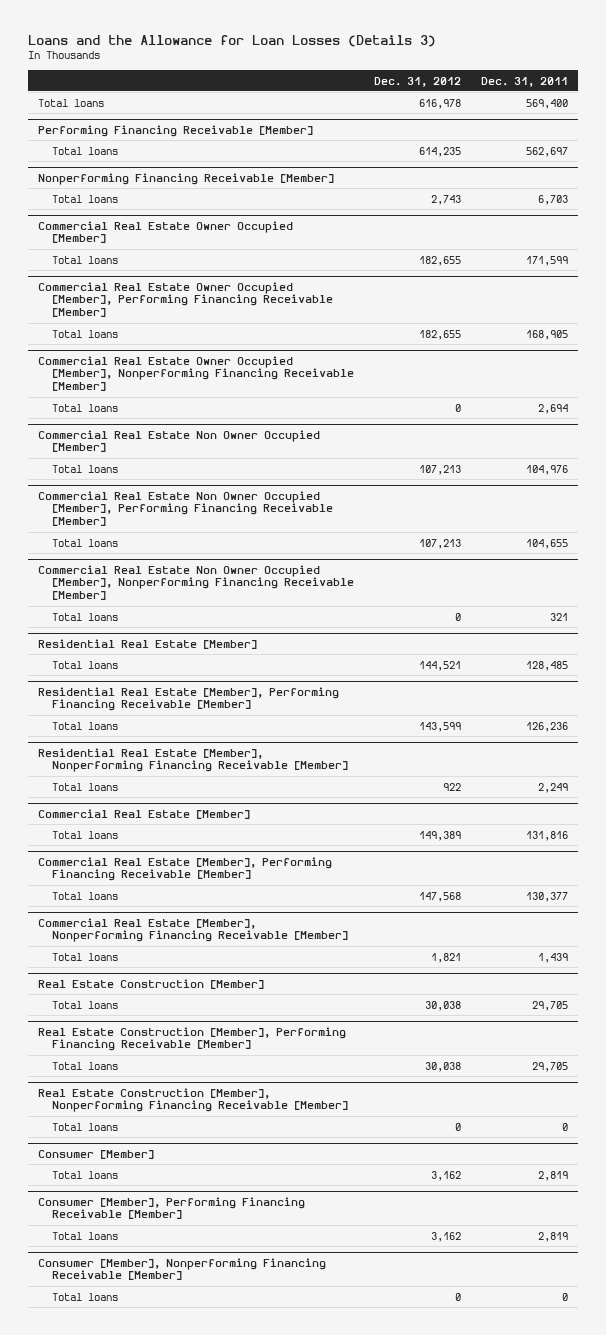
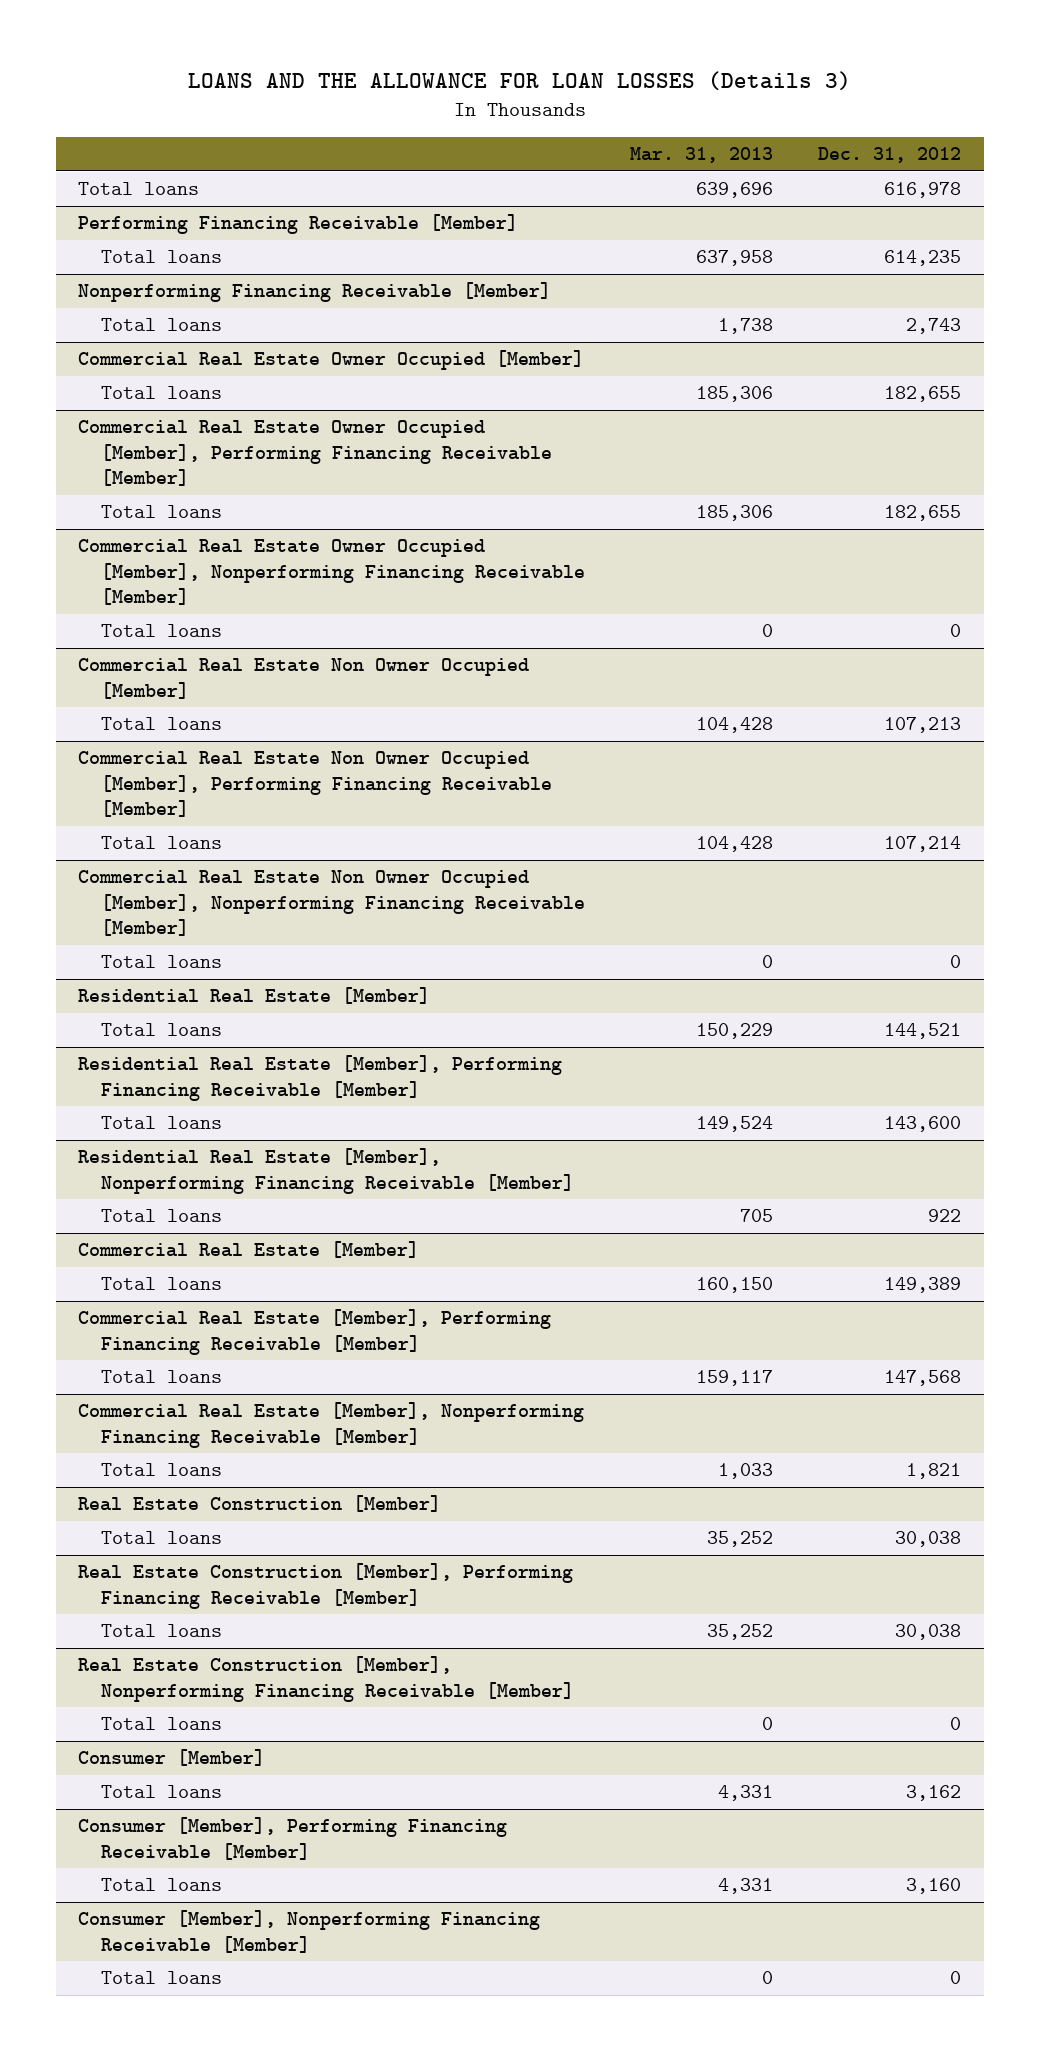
- Loans and the Allowance for Loan Losses (Details 3)
+ LOANS AND THE ALLOWANCE FOR LOAN LOSSES (Details 3)
- | Dec. 31, 2012 | Dec. 31, 2011
+ | Mar. 31, 2013 | Dec. 31, 2012
@ Commercial Real Estate Non Owner Occupied [Member], Performing Financing Receivable [Member]
- Total loans | 107,213 | 104,655
+ Total loans | 104,428 | 107,214
@ Residential Real Estate [Member], Performing Financing Receivable [Member]
- Total loans | 143,599 | 126,236
+ Total loans | 149,524 | 143,600
@ Consumer [Member], Performing Financing Receivable [Member]
- Total loans | 3,162 | 2,819
+ Total loans | 4,331 | 3,160

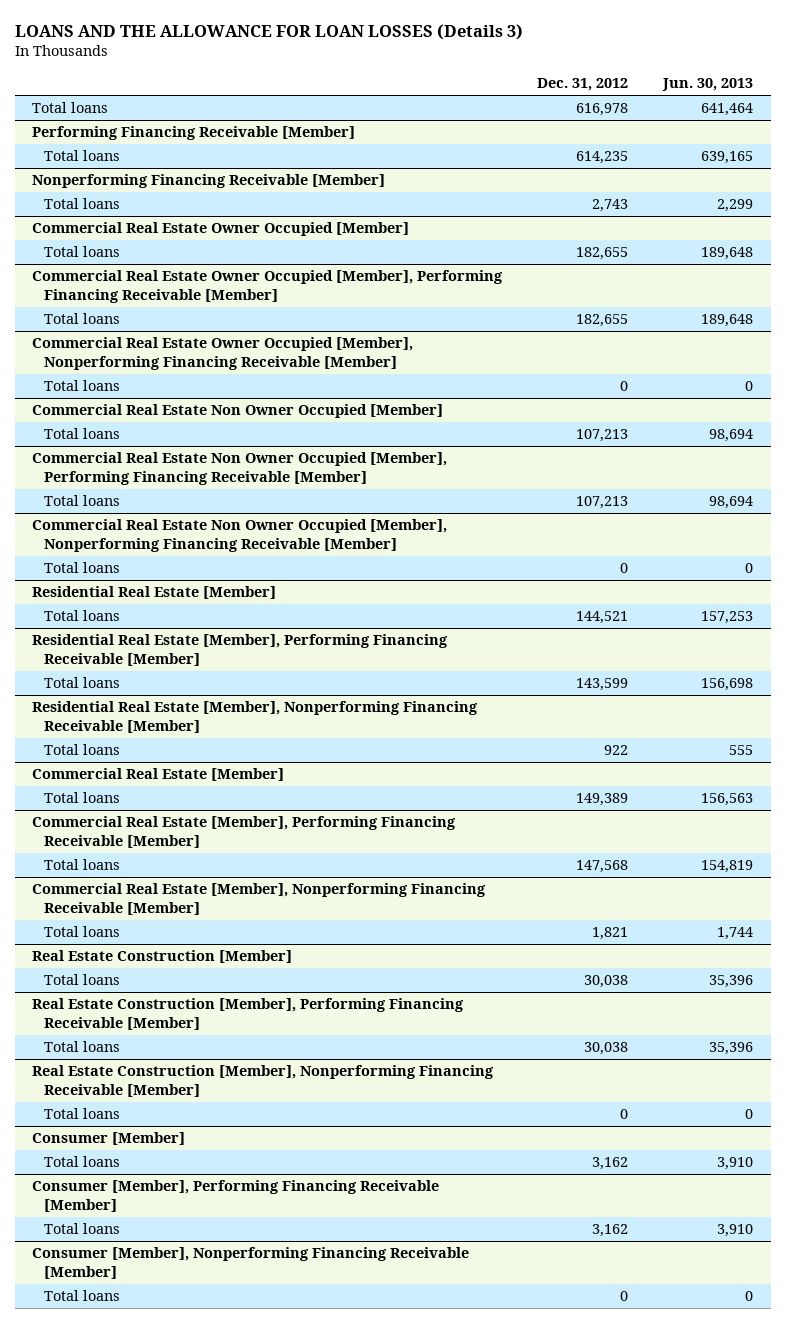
- | Mar. 31, 2013 | Dec. 31, 2012
+ | Dec. 31, 2012 | Jun. 30, 2013
@ Commercial Real Estate Non Owner Occupied [Member], Performing Financing Receivable [Member]
- Total loans | 104,428 | 107,214
+ Total loans | 107,213 | 98,694
@ Residential Real Estate [Member], Performing Financing Receivable [Member]
- Total loans | 149,524 | 143,600
+ Total loans | 143,599 | 156,698
@ Consumer [Member], Performing Financing Receivable [Member]
- Total loans | 4,331 | 3,160
+ Total loans | 3,162 | 3,910

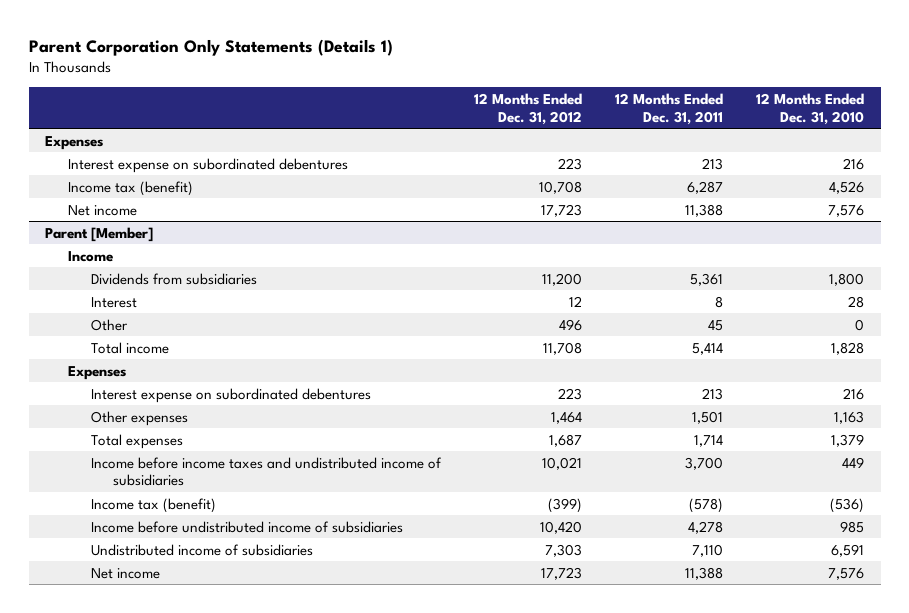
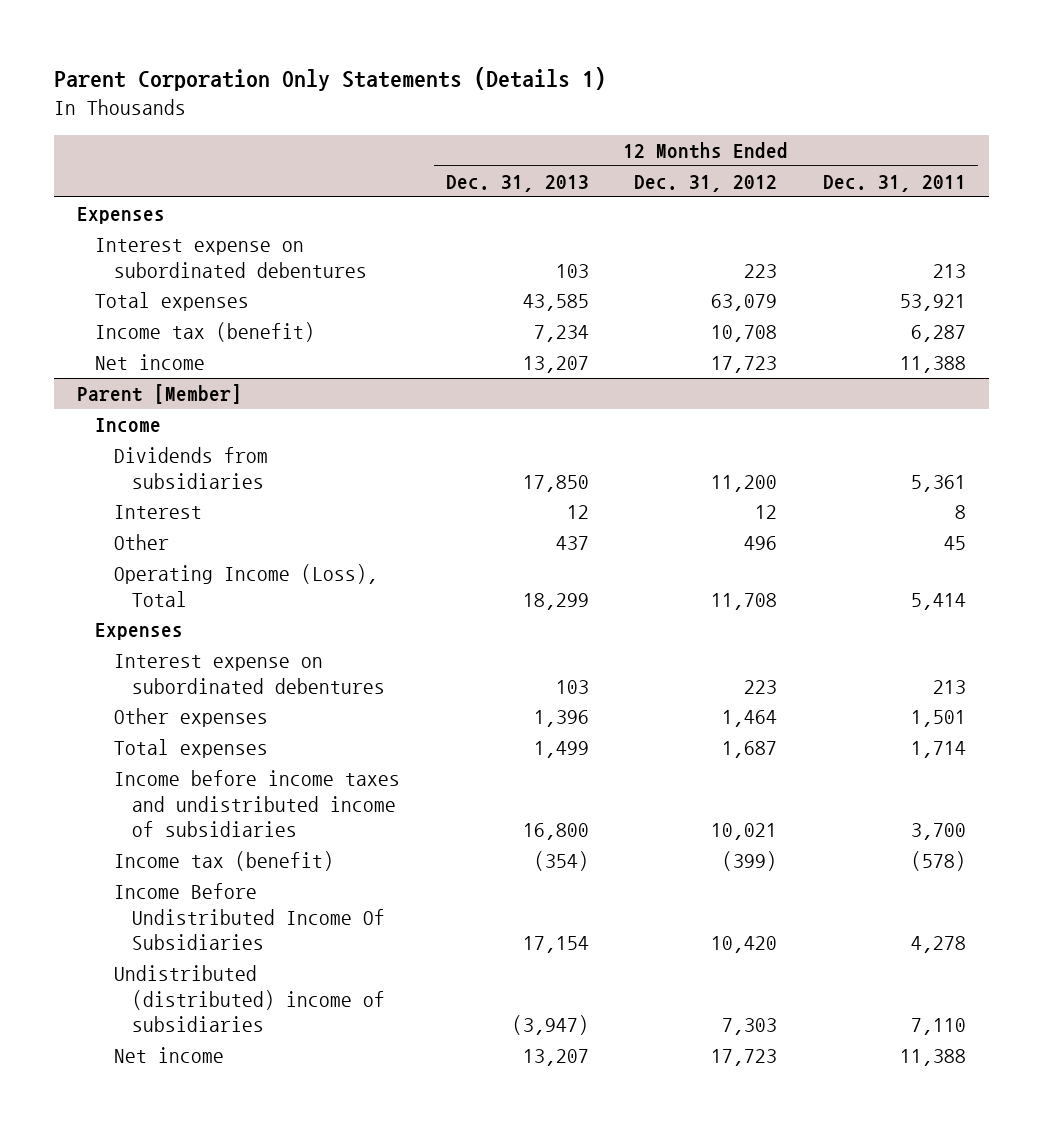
- | 12 Months Ended Dec. 31, 2012 | 12 Months Ended Dec. 31, 2011 | 12 Months Ended Dec. 31, 2010
+ | 12 Months Ended Dec. 31, 2013 | 12 Months Ended Dec. 31, 2012 | 12 Months Ended Dec. 31, 2011
+ Total expenses | 43,585 | 63,079 | 53,921
@ Parent [Member]
- Total income | 11,708 | 5,414 | 1,828
+ Operating Income (Loss), Total | 18,299 | 11,708 | 5,414
- Income before undistributed income of subsidiaries | 10,420 | 4,278 | 985
- Undistributed income of subsidiaries | 7,303 | 7,110 | 6,591
+ Income Before Undistributed Income Of Subsidiaries | 17,154 | 10,420 | 4,278
+ Undistributed (distributed) income of subsidiaries | (3,947) | 7,303 | 7,110

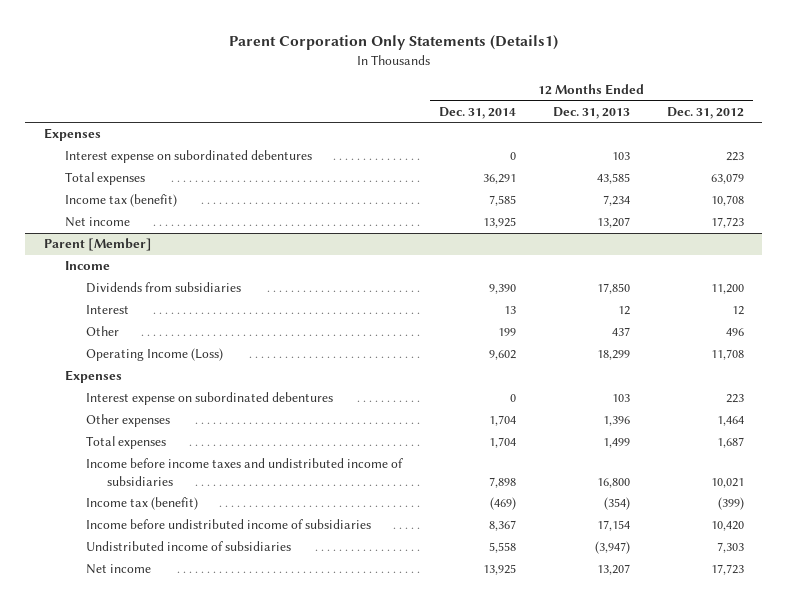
- Parent Corporation Only Statements (Details 1)
+ Parent Corporation Only Statements (Details1)
- | 12 Months Ended Dec. 31, 2013 | 12 Months Ended Dec. 31, 2012 | 12 Months Ended Dec. 31, 2011
+ | 12 Months Ended Dec. 31, 2014 | 12 Months Ended Dec. 31, 2013 | 12 Months Ended Dec. 31, 2012
@ Parent [Member]
- Operating Income (Loss), Total | 18,299 | 11,708 | 5,414
+ Operating Income (Loss) | 9,602 | 18,299 | 11,708
- Income Before Undistributed Income Of Subsidiaries | 17,154 | 10,420 | 4,278
- Undistributed (distributed) income of subsidiaries | (3,947) | 7,303 | 7,110
+ Income before undistributed income of subsidiaries | 8,367 | 17,154 | 10,420
+ Undistributed income of subsidiaries | 5,558 | (3,947) | 7,303

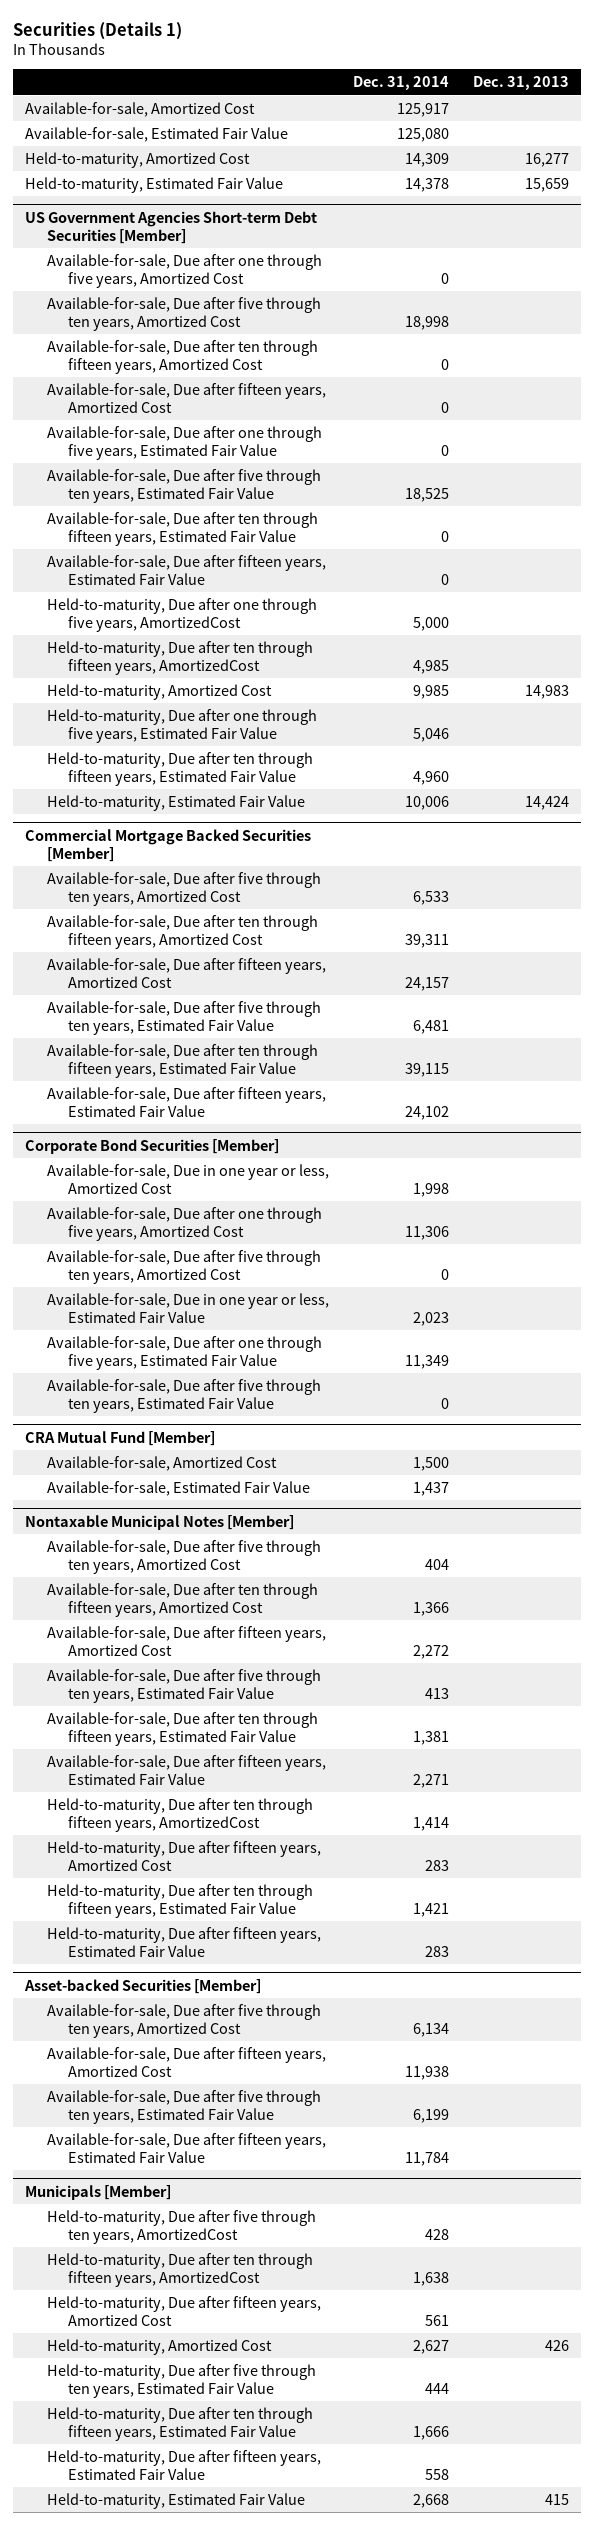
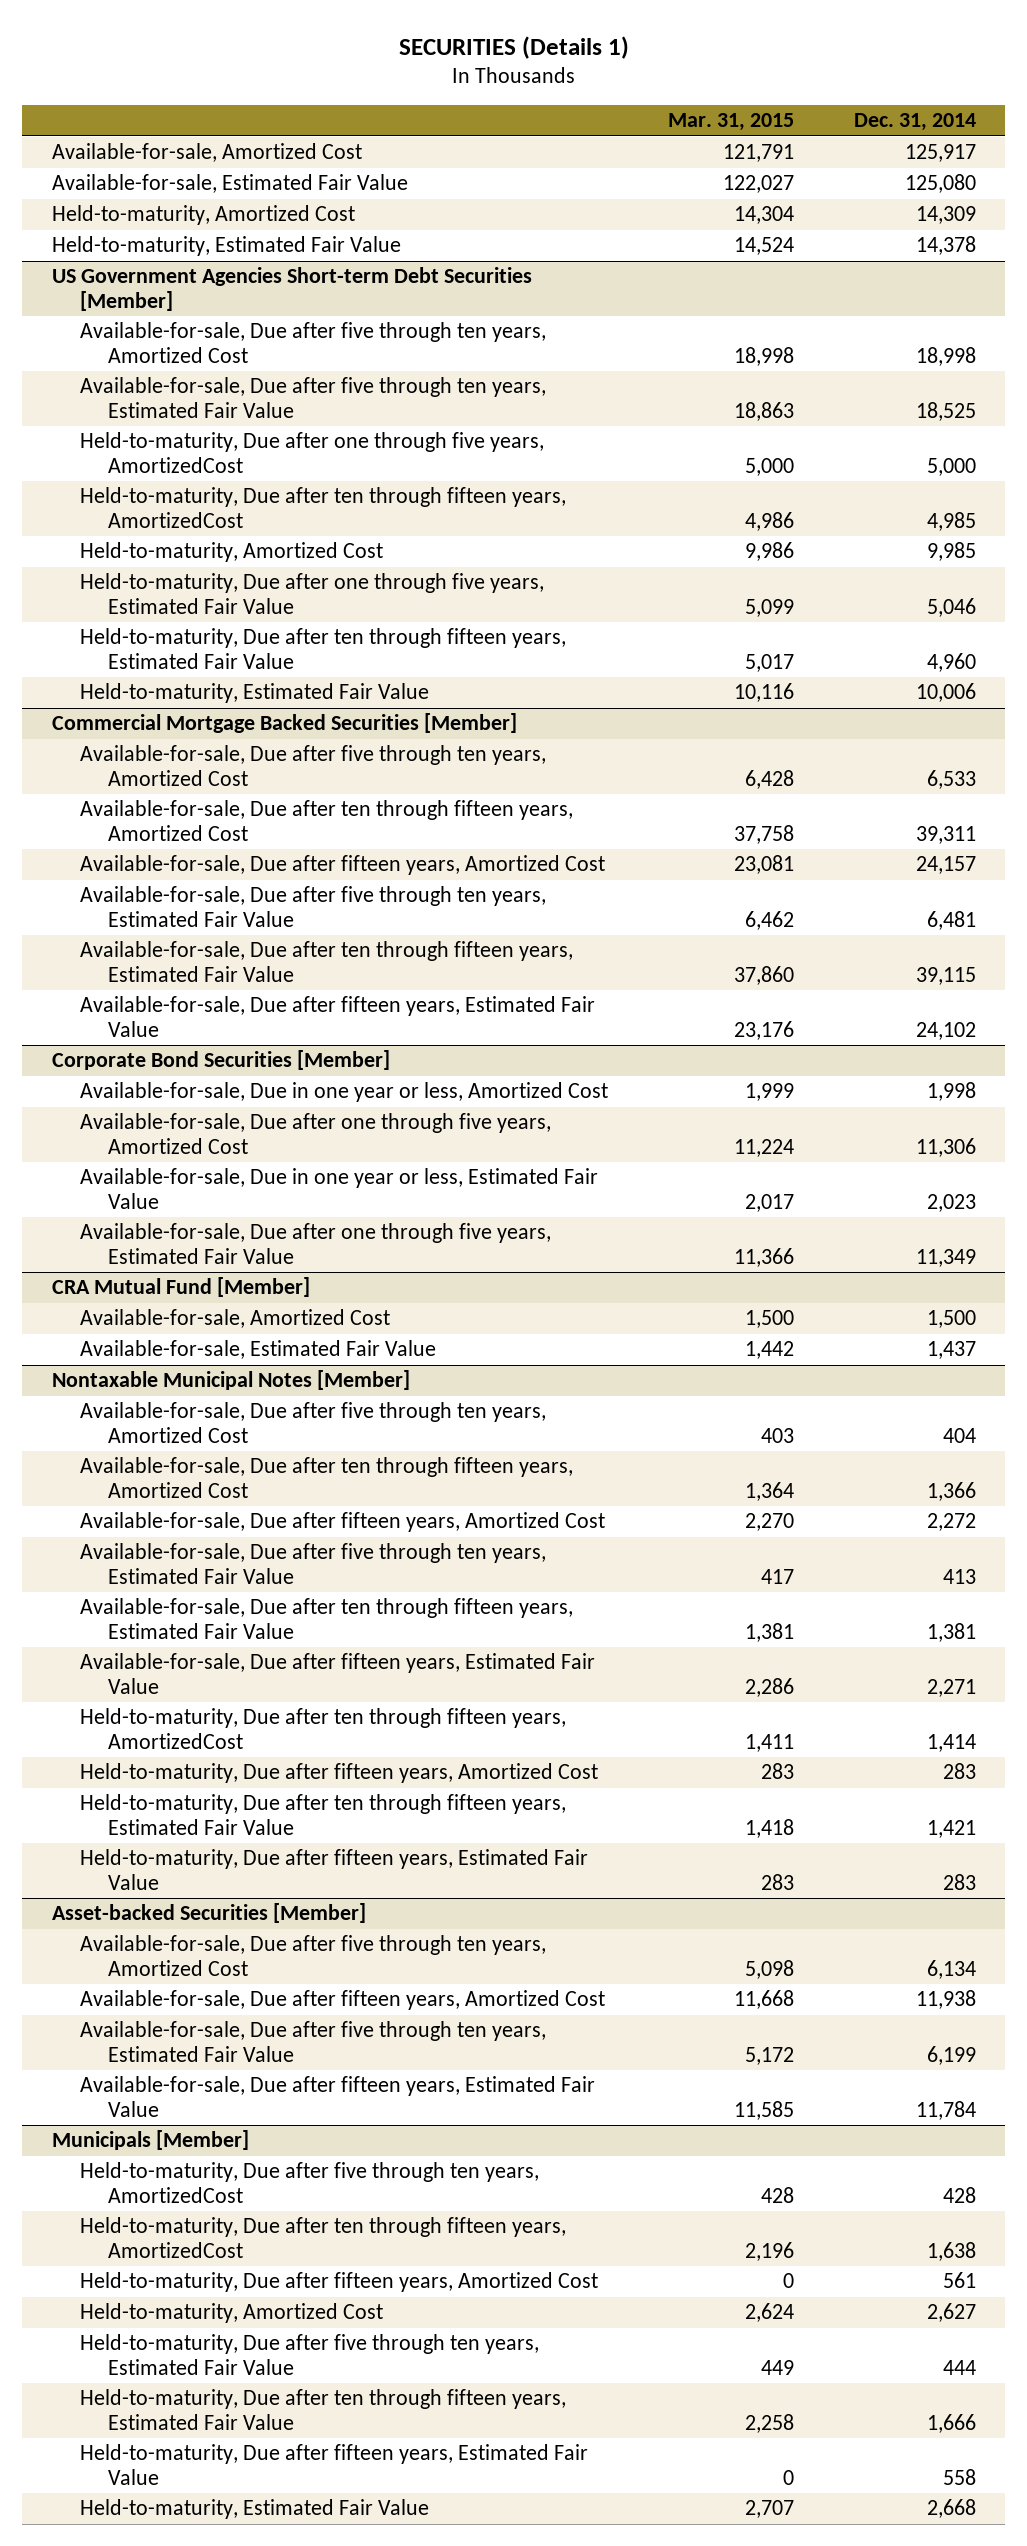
- Securities (Details 1)
+ SECURITIES (Details 1)
- | Dec. 31, 2014 | Dec. 31, 2013
+ | Mar. 31, 2015 | Dec. 31, 2014
@ US Government Agencies Short-term Debt Securities [Member]
- Available-for-sale, Due after one through five years, Amortized Cost | 0 |
- Available-for-sale, Due after ten through fifteen years, Amortized Cost | 0 |
- Available-for-sale, Due after fifteen years, Amortized Cost | 0 |
- Available-for-sale, Due after one through five years, Estimated Fair Value | 0 |
- Available-for-sale, Due after ten through fifteen years, Estimated Fair Value | 0 |
- Available-for-sale, Due after fifteen years, Estimated Fair Value | 0 |
@ Corporate Bond Securities [Member]
- Available-for-sale, Due after five through ten years, Amortized Cost | 0 |
- Available-for-sale, Due after five through ten years, Estimated Fair Value | 0 |

